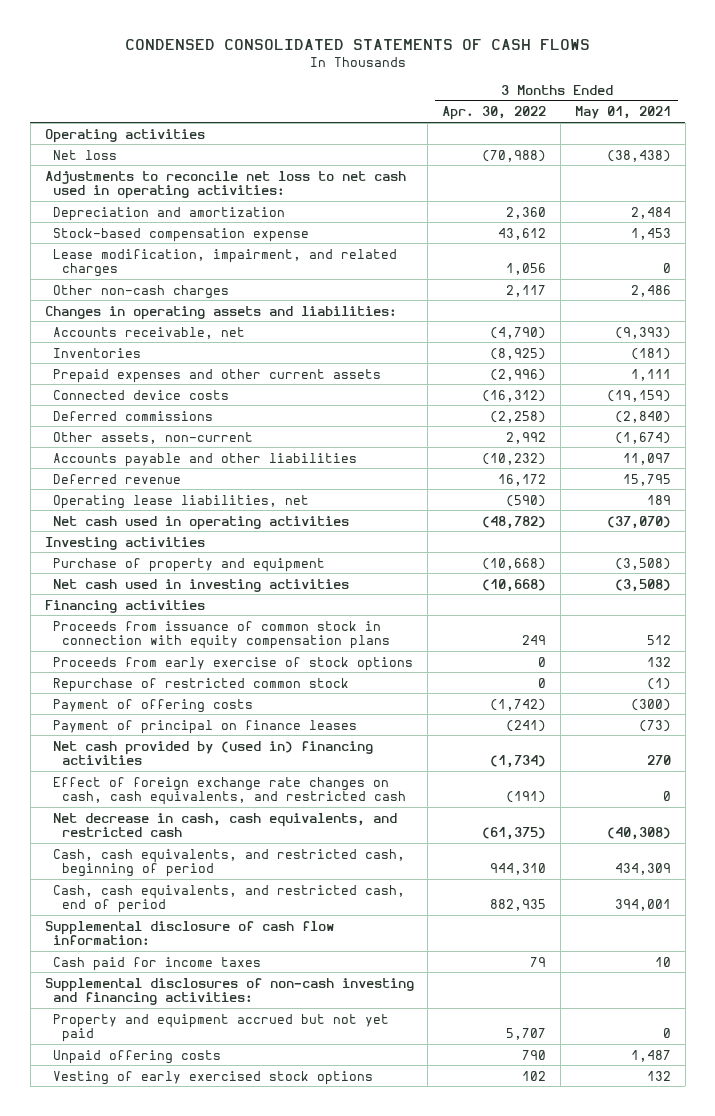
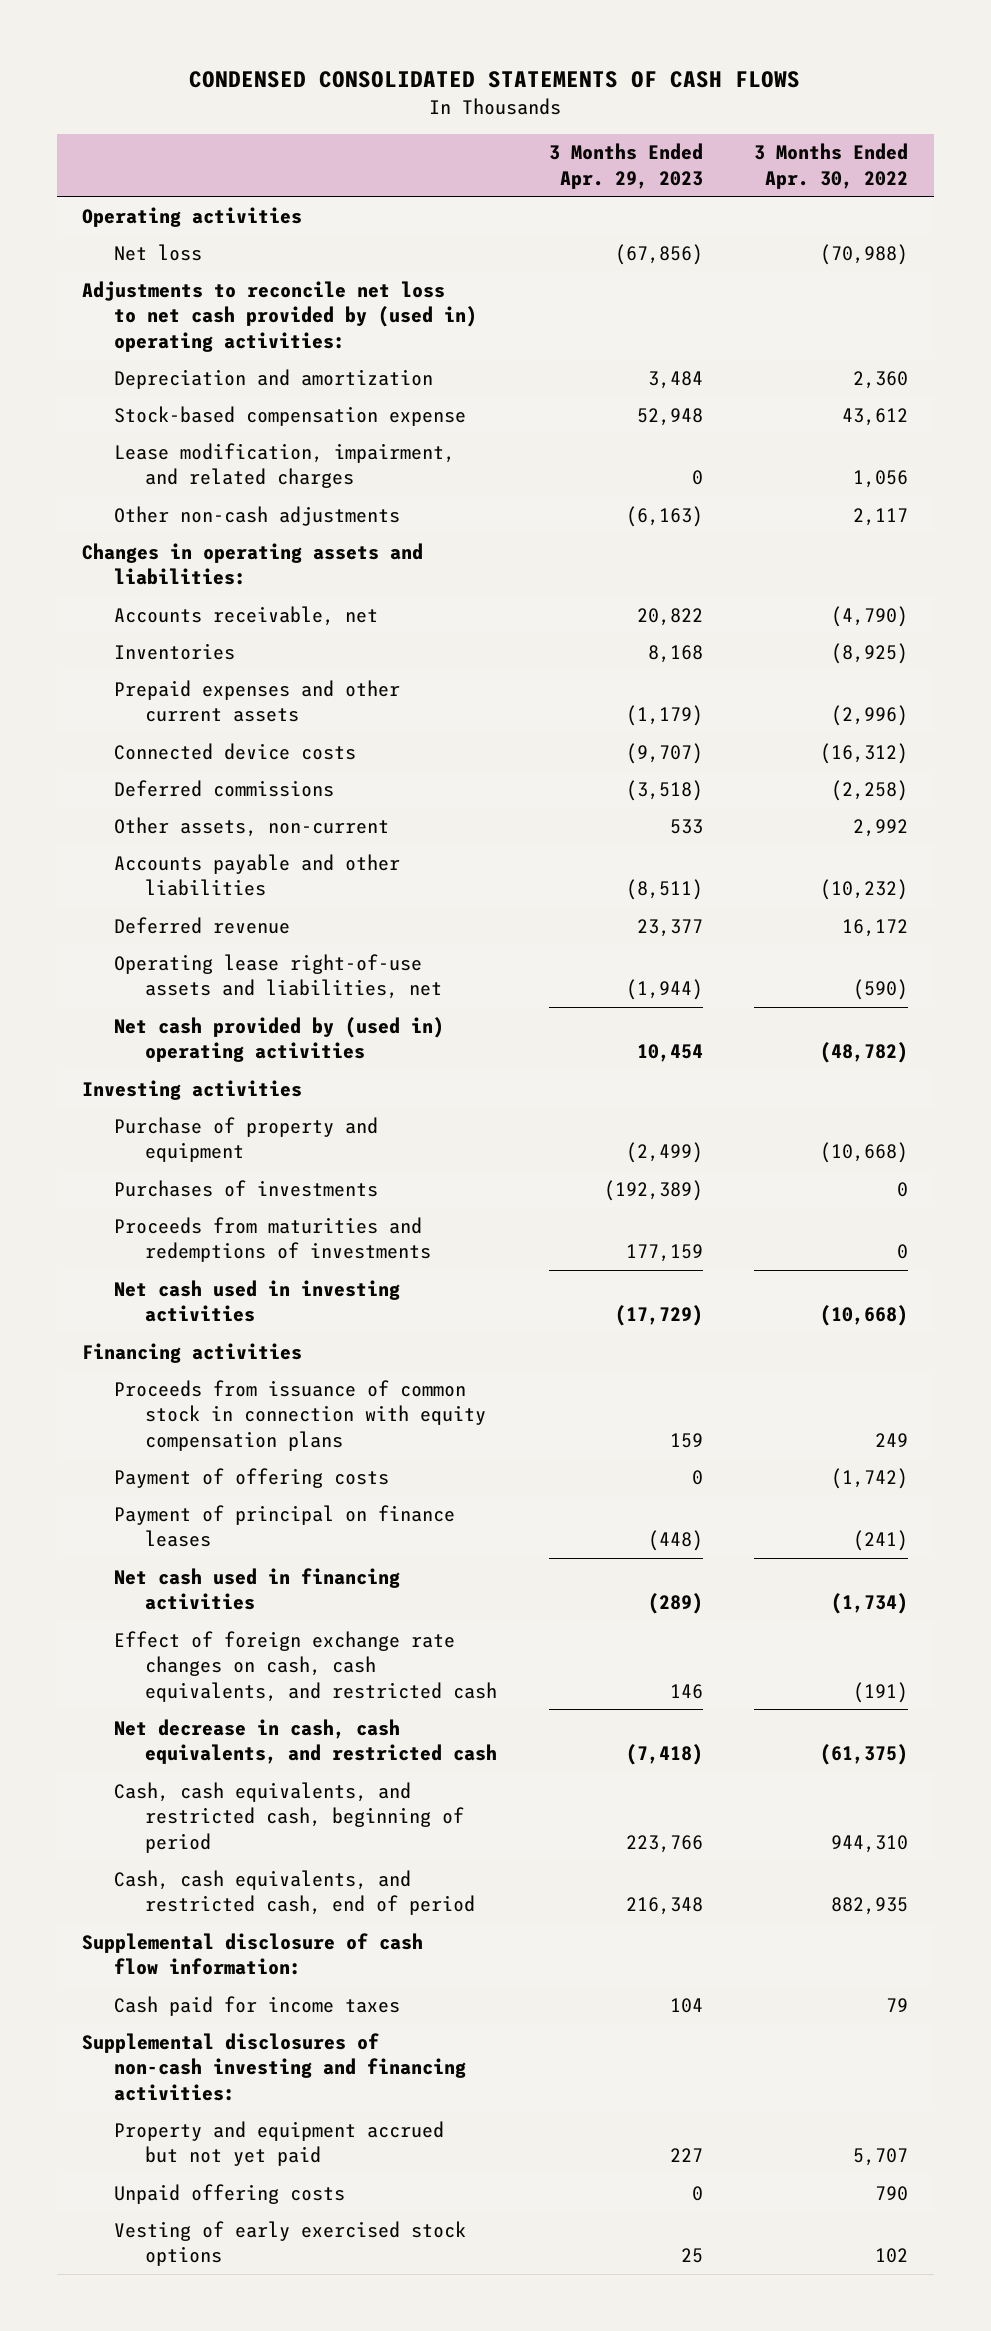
- | 3 Months Ended Apr. 30, 2022 | 3 Months Ended May 01, 2021
+ | 3 Months Ended Apr. 29, 2023 | 3 Months Ended Apr. 30, 2022
- Adjustments to reconcile net loss to net cash used in operating activities:
+ Adjustments to reconcile net loss to net cash provided by (used in) operating activities:
- Other non-cash charges | 2,117 | 2,486
+ Other non-cash adjustments | (6,163) | 2,117
- Operating lease liabilities, net | (590) | 189
- Net cash used in operating activities | (48,782) | (37,070)
+ Operating lease right-of-use assets and liabilities, net | (1,944) | (590)
+ Net cash provided by (used in) operating activities | 10,454 | (48,782)
+ Purchases of investments | (192,389) | 0
+ Proceeds from maturities and redemptions of investments | 177,159 | 0
- Proceeds from early exercise of stock options | 0 | 132
- Repurchase of restricted common stock | 0 | (1)
- Net cash provided by (used in) financing activities | (1,734) | 270
+ Net cash used in financing activities | (289) | (1,734)

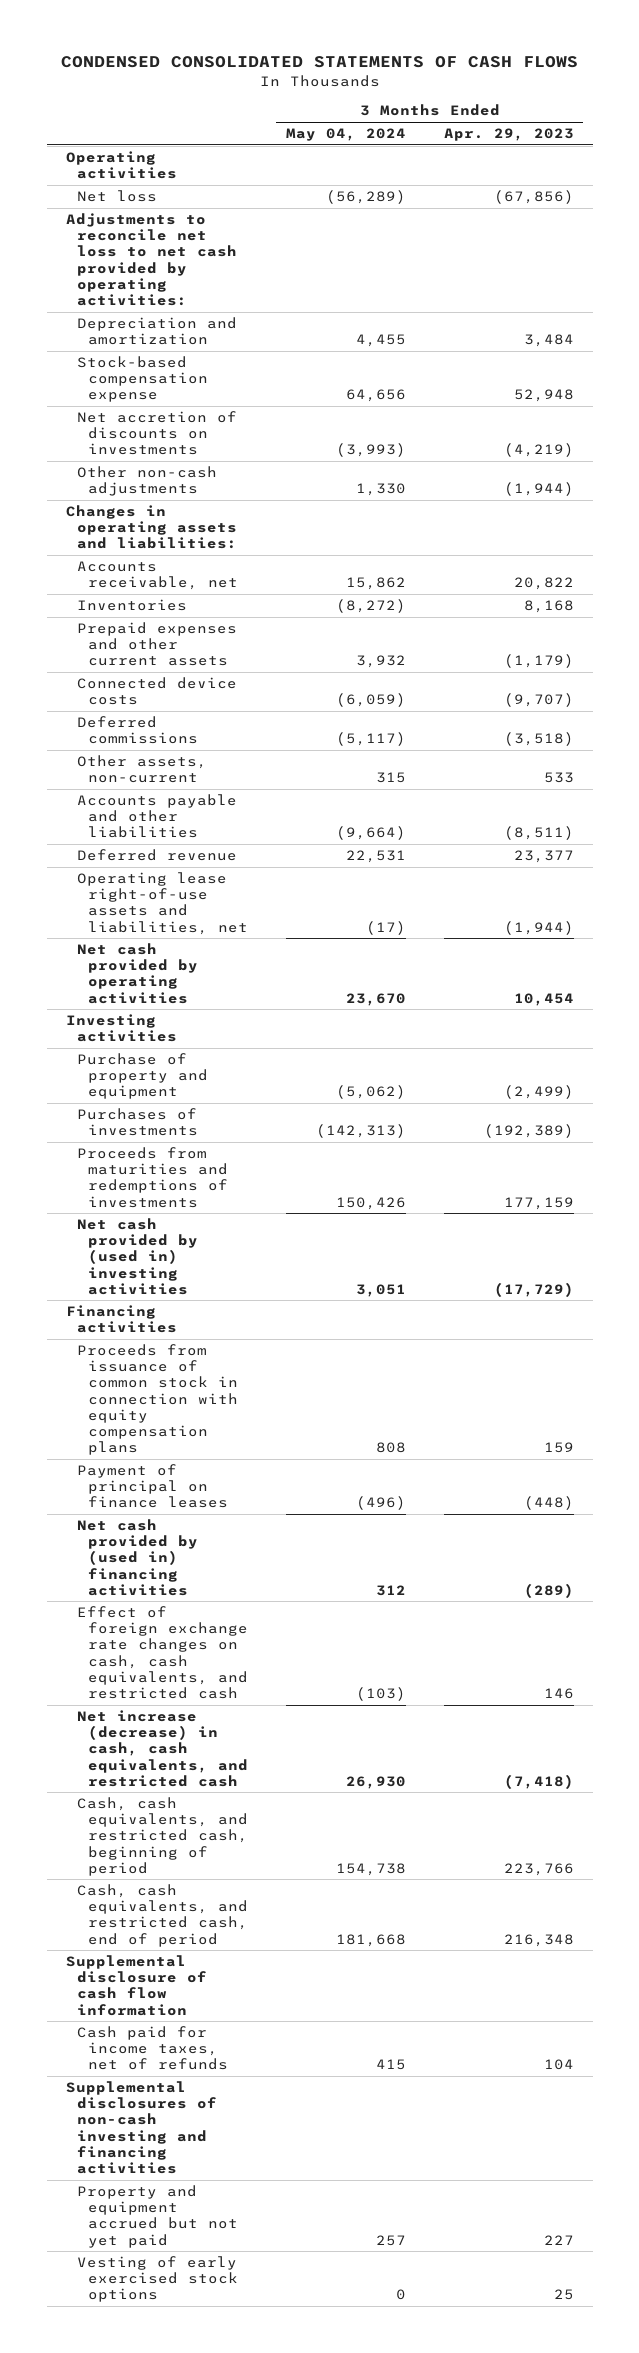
- | 3 Months Ended Apr. 29, 2023 | 3 Months Ended Apr. 30, 2022
+ | 3 Months Ended May 04, 2024 | 3 Months Ended Apr. 29, 2023
- Adjustments to reconcile net loss to net cash provided by (used in) operating activities:
+ Adjustments to reconcile net loss to net cash provided by operating activities:
- Lease modification, impairment, and related charges | 0 | 1,056
- Other non-cash adjustments | (6,163) | 2,117
+ Net accretion of discounts on investments | (3,993) | (4,219)
+ Other non-cash adjustments | 1,330 | (1,944)
- Net cash provided by (used in) operating activities | 10,454 | (48,782)
+ Net cash provided by operating activities | 23,670 | 10,454
- Net cash used in investing activities | (17,729) | (10,668)
+ Net cash provided by (used in) investing activities | 3,051 | (17,729)
- Payment of offering costs | 0 | (1,742)
- Net cash used in financing activities | (289) | (1,734)
+ Net cash provided by (used in) financing activities | 312 | (289)
- Net decrease in cash, cash equivalents, and restricted cash | (7,418) | (61,375)
+ Net increase (decrease) in cash, cash equivalents, and restricted cash | 26,930 | (7,418)
- Supplemental disclosure of cash flow information:
- Cash paid for income taxes | 104 | 79
- Supplemental disclosures of non-cash investing and financing activities:
+ Supplemental disclosure of cash flow information
+ Cash paid for income taxes, net of refunds | 415 | 104
+ Supplemental disclosures of non-cash investing and financing activities
- Unpaid offering costs | 0 | 790

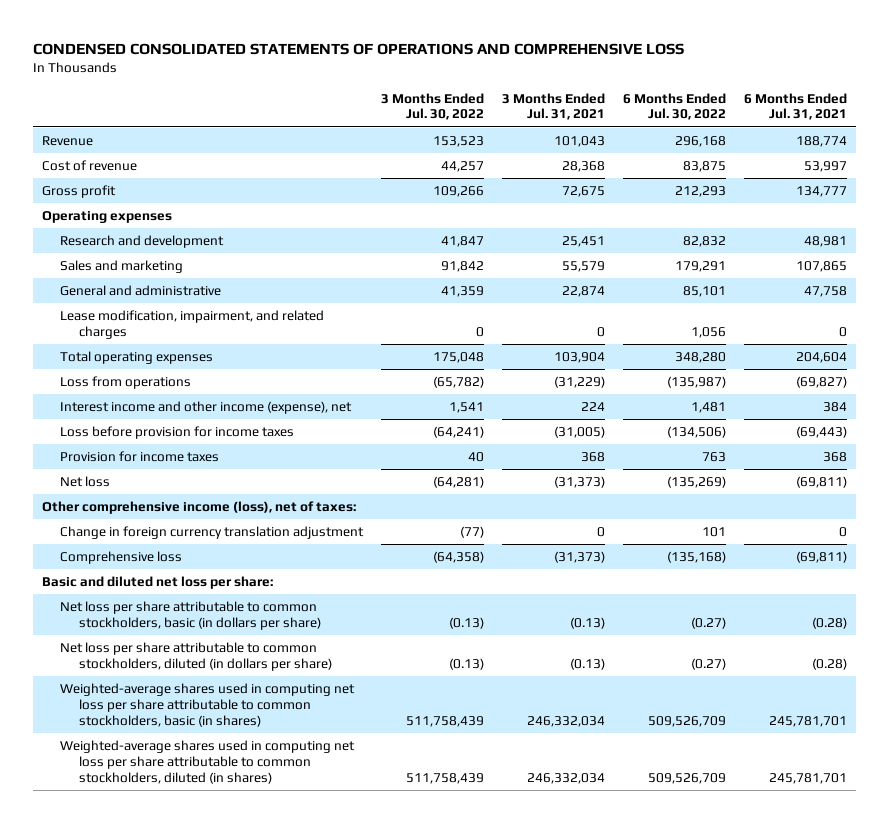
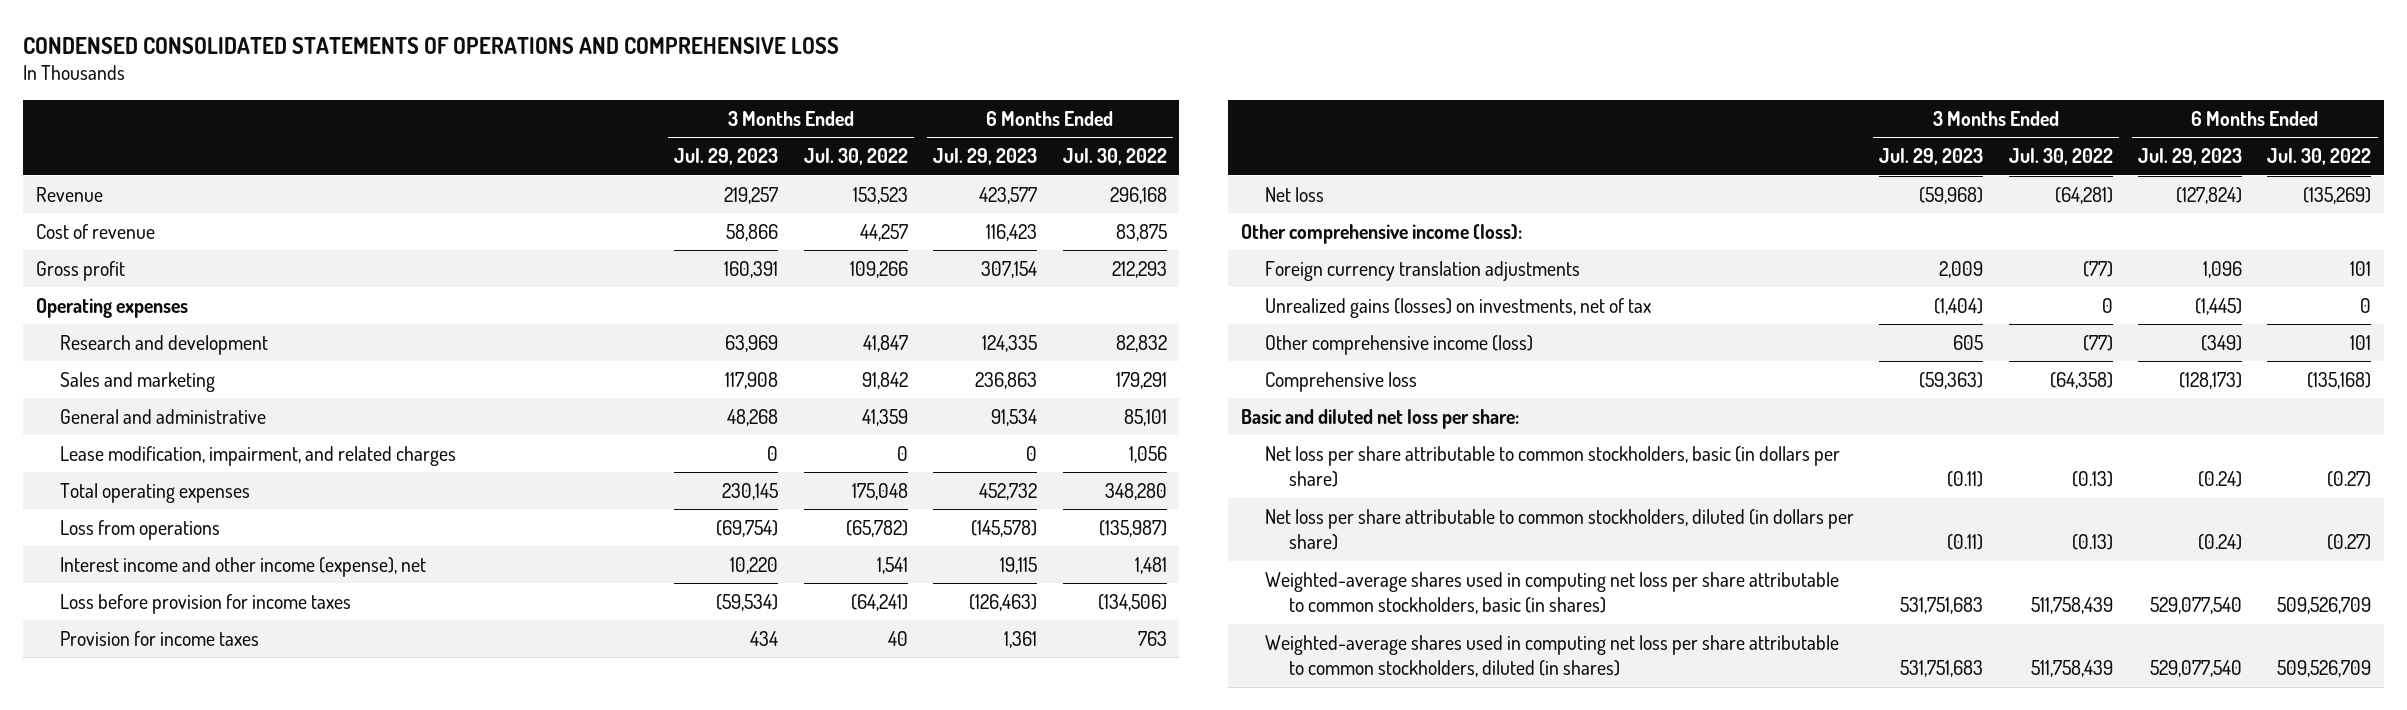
- | 3 Months Ended Jul. 30, 2022 | 3 Months Ended Jul. 31, 2021 | 6 Months Ended Jul. 30, 2022 | 6 Months Ended Jul. 31, 2021
+ | 3 Months Ended Jul. 29, 2023 | 3 Months Ended Jul. 30, 2022 | 6 Months Ended Jul. 29, 2023 | 6 Months Ended Jul. 30, 2022
- Other comprehensive income (loss), net of taxes:
- Change in foreign currency translation adjustment | (77) | 0 | 101 | 0
+ Other comprehensive income (loss):
+ Foreign currency translation adjustments | 2,009 | (77) | 1,096 | 101
+ Unrealized gains (losses) on investments, net of tax | (1,404) | 0 | (1,445) | 0
+ Other comprehensive income (loss) | 605 | (77) | (349) | 101

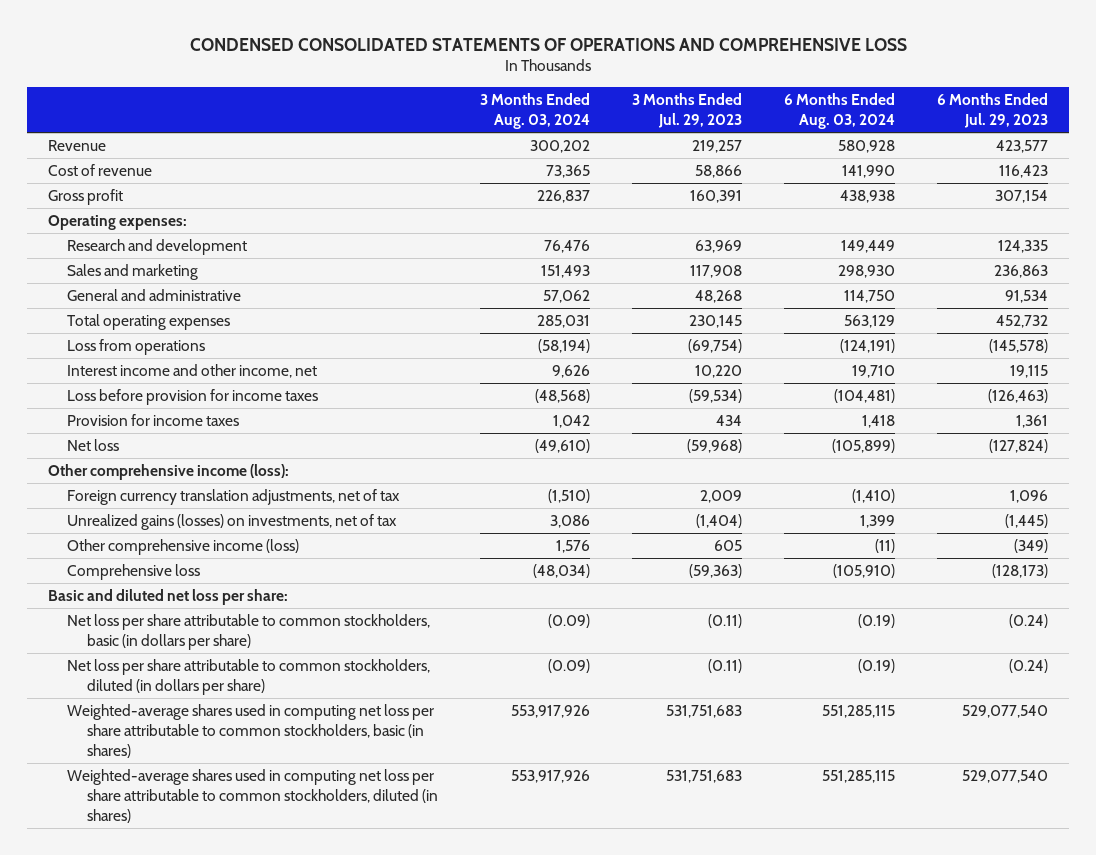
- | 3 Months Ended Jul. 29, 2023 | 3 Months Ended Jul. 30, 2022 | 6 Months Ended Jul. 29, 2023 | 6 Months Ended Jul. 30, 2022
+ | 3 Months Ended Aug. 03, 2024 | 3 Months Ended Jul. 29, 2023 | 6 Months Ended Aug. 03, 2024 | 6 Months Ended Jul. 29, 2023
- Operating expenses
+ Operating expenses:
- Lease modification, impairment, and related charges | 0 | 0 | 0 | 1,056
- Interest income and other income (expense), net | 10,220 | 1,541 | 19,115 | 1,481
+ Interest income and other income, net | 9,626 | 10,220 | 19,710 | 19,115
- Foreign currency translation adjustments | 2,009 | (77) | 1,096 | 101
+ Foreign currency translation adjustments, net of tax | (1,510) | 2,009 | (1,410) | 1,096

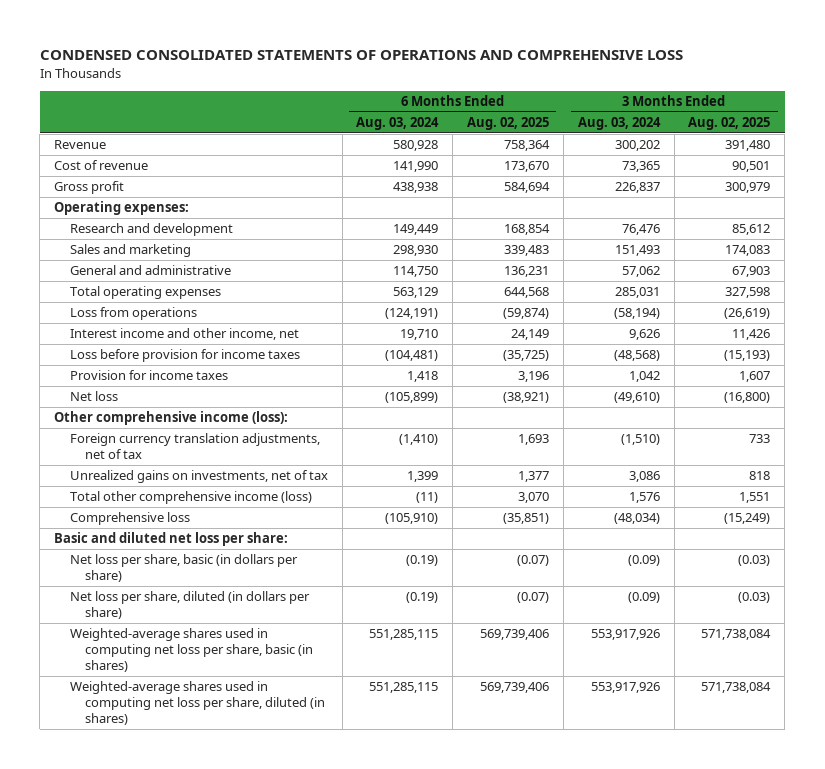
- | 3 Months Ended Aug. 03, 2024 | 3 Months Ended Jul. 29, 2023 | 6 Months Ended Aug. 03, 2024 | 6 Months Ended Jul. 29, 2023
+ | 6 Months Ended Aug. 03, 2024 | 6 Months Ended Aug. 02, 2025 | 3 Months Ended Aug. 03, 2024 | 3 Months Ended Aug. 02, 2025
- Unrealized gains (losses) on investments, net of tax | 3,086 | (1,404) | 1,399 | (1,445)
- Other comprehensive income (loss) | 1,576 | 605 | (11) | (349)
+ Unrealized gains on investments, net of tax | 1,399 | 1,377 | 3,086 | 818
+ Total other comprehensive income (loss) | (11) | 3,070 | 1,576 | 1,551
- Net loss per share attributable to common stockholders, basic (in dollars per share) | (0.09) | (0.11) | (0.19) | (0.24)
- Net loss per share attributable to common stockholders, diluted (in dollars per share) | (0.09) | (0.11) | (0.19) | (0.24)
- Weighted-average shares used in computing net loss per share attributable to common stockholders, basic (in shares) | 553,917,926 | 531,751,683 | 551,285,115 | 529,077,540
- Weighted-average shares used in computing net loss per share attributable to common stockholders, diluted (in shares) | 553,917,926 | 531,751,683 | 551,285,115 | 529,077,540
+ Net loss per share, basic (in dollars per share) | (0.19) | (0.07) | (0.09) | (0.03)
+ Net loss per share, diluted (in dollars per share) | (0.19) | (0.07) | (0.09) | (0.03)
+ Weighted-average shares used in computing net loss per share, basic (in shares) | 551,285,115 | 569,739,406 | 553,917,926 | 571,738,084
+ Weighted-average shares used in computing net loss per share, diluted (in shares) | 551,285,115 | 569,739,406 | 553,917,926 | 571,738,084

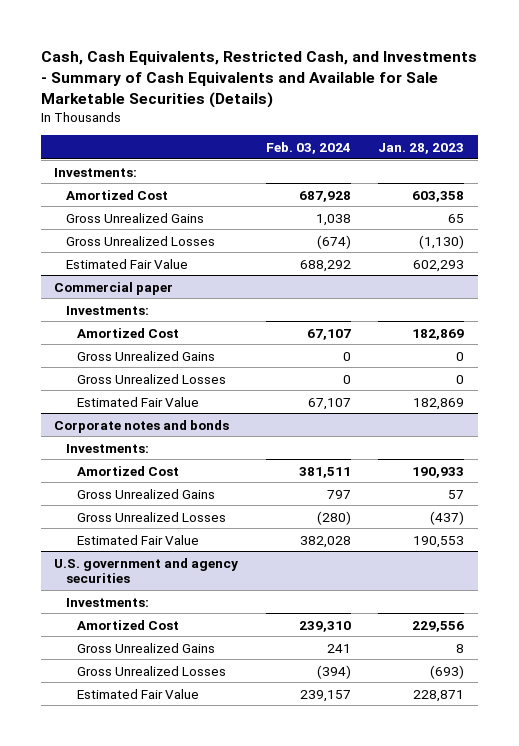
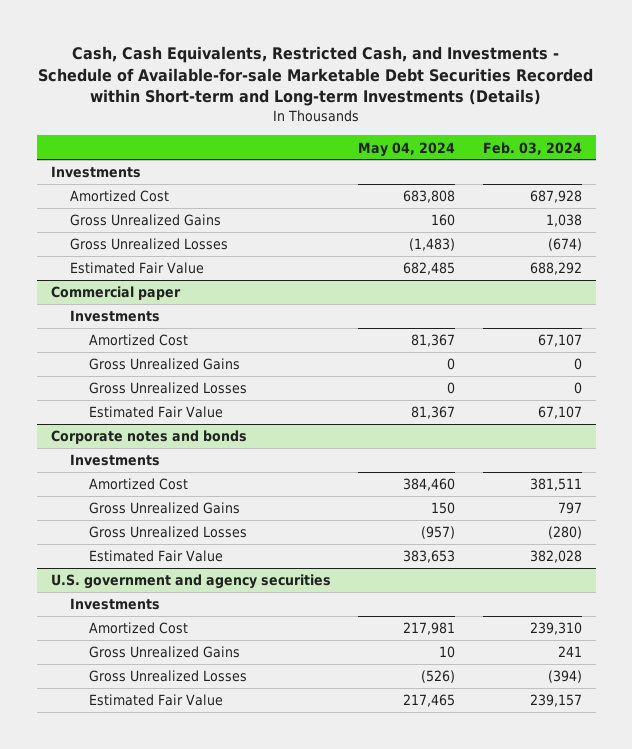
- Cash, Cash Equivalents, Restricted Cash, and Investments - Summary of Cash Equivalents and Available for Sale Marketable Securities (Details)
+ Cash, Cash Equivalents, Restricted Cash, and Investments - Schedule of Available-for-sale Marketable Debt Securities Recorded within Short-term and Long-term Investments (Details)
- | Feb. 03, 2024 | Jan. 28, 2023
+ | May 04, 2024 | Feb. 03, 2024
- Investments:
+ Investments
@ Commercial paper
- Investments:
+ Investments
@ Corporate notes and bonds
- Investments:
+ Investments
@ U.S. government and agency securities
- Investments:
+ Investments

